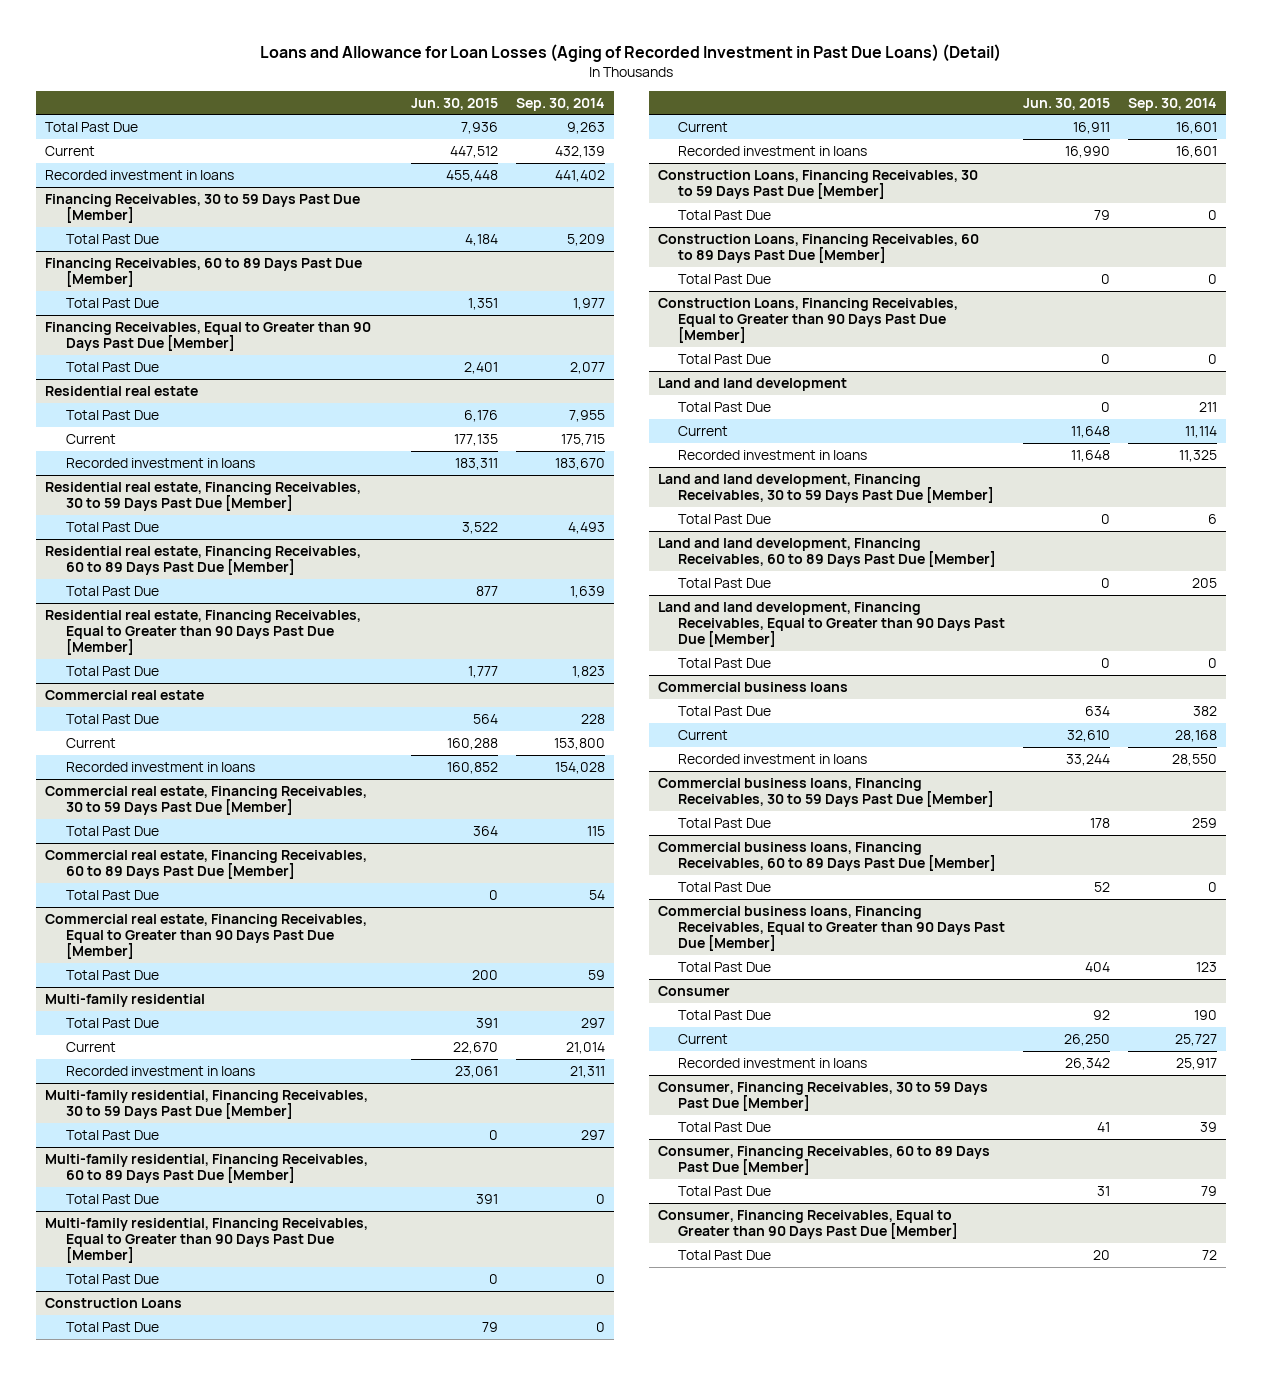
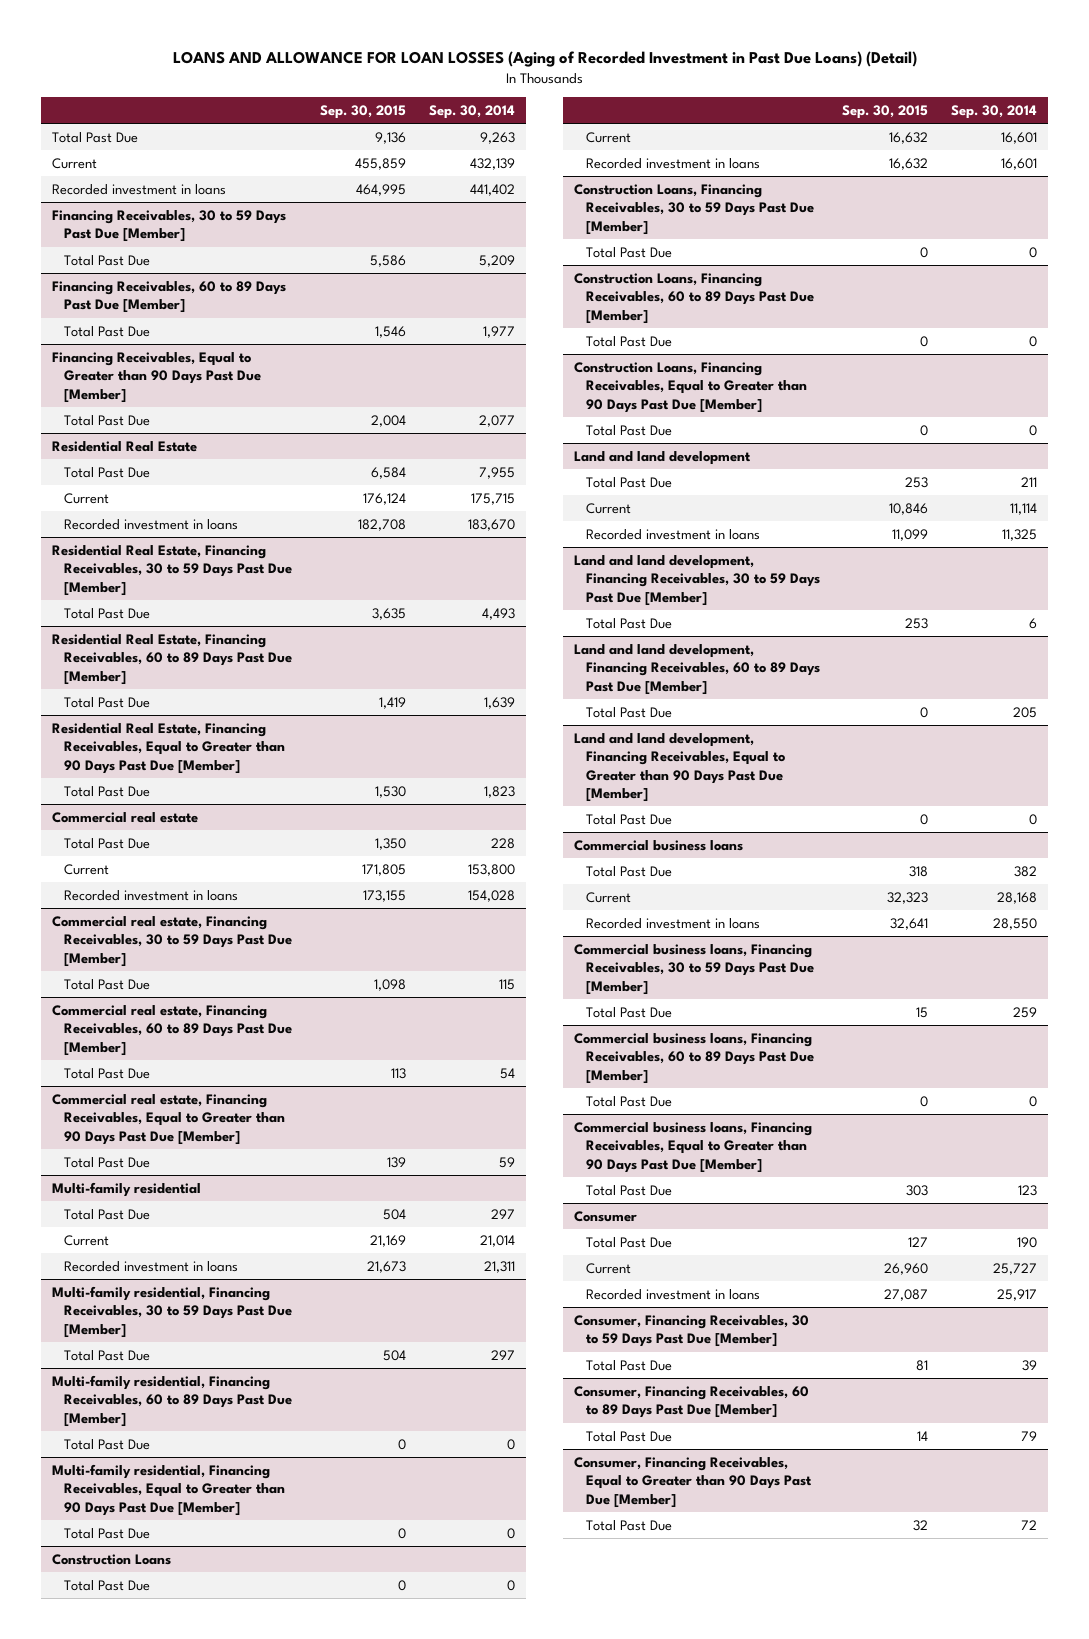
- Loans and Allowance for Loan Losses (Aging of Recorded Investment in Past Due Loans) (Detail)
+ LOANS AND ALLOWANCE FOR LOAN LOSSES (Aging of Recorded Investment in Past Due Loans) (Detail)
- | Jun. 30, 2015 | Sep. 30, 2014
+ | Sep. 30, 2015 | Sep. 30, 2014
- Residential real estate
+ Residential Real Estate
- Residential real estate, Financing Receivables, 30 to 59 Days Past Due [Member]
+ Residential Real Estate, Financing Receivables, 30 to 59 Days Past Due [Member]
- Residential real estate, Financing Receivables, 60 to 89 Days Past Due [Member]
+ Residential Real Estate, Financing Receivables, 60 to 89 Days Past Due [Member]
- Residential real estate, Financing Receivables, Equal to Greater than 90 Days Past Due [Member]
+ Residential Real Estate, Financing Receivables, Equal to Greater than 90 Days Past Due [Member]

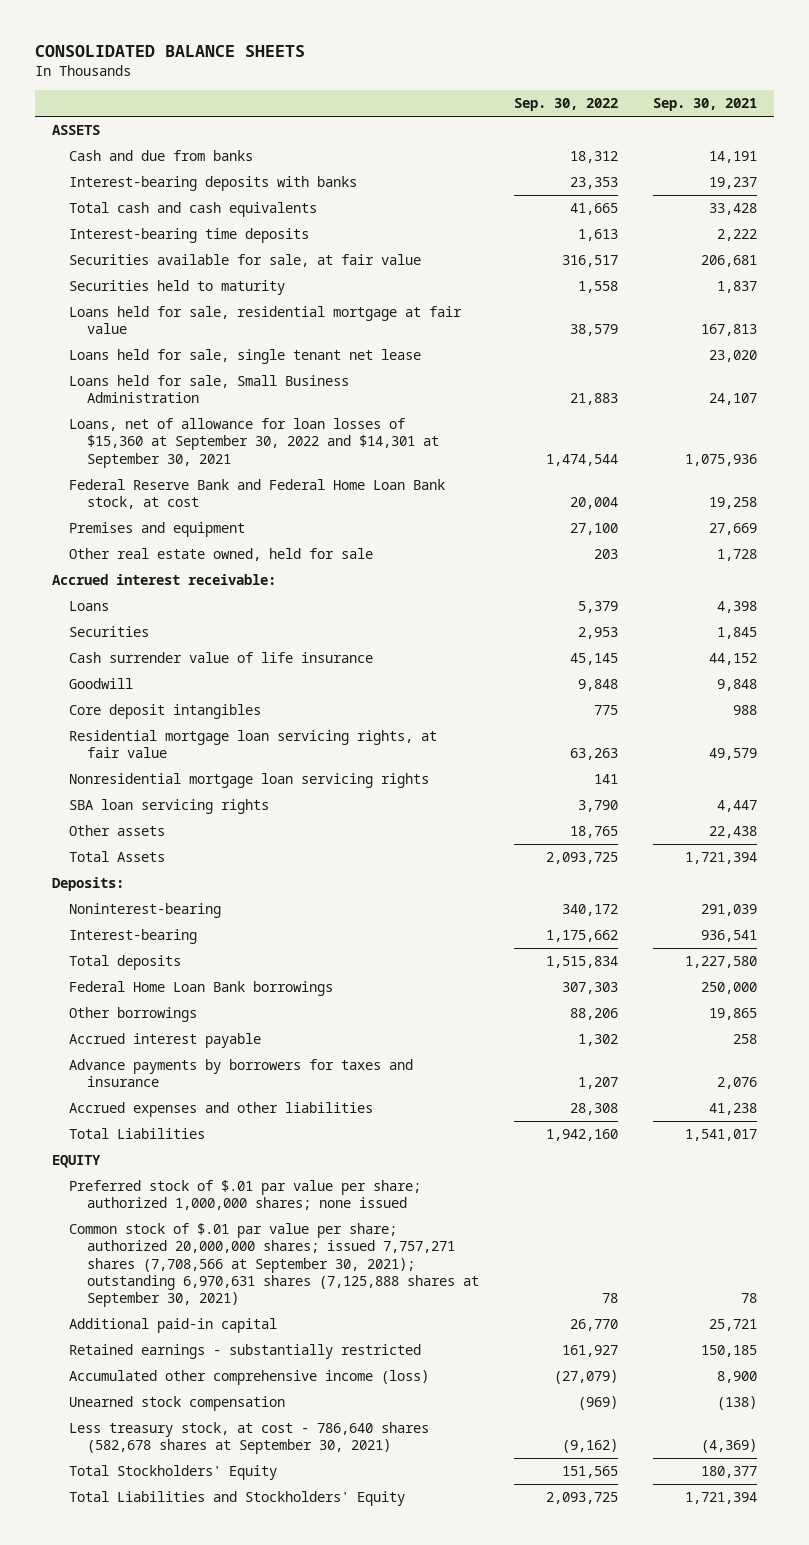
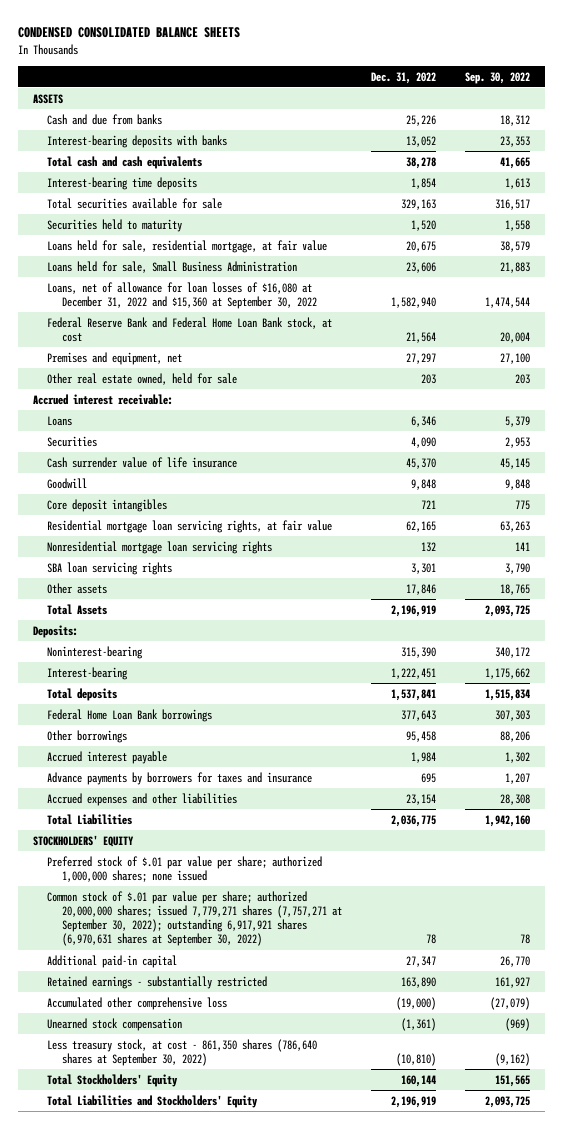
- CONSOLIDATED BALANCE SHEETS
+ CONDENSED CONSOLIDATED BALANCE SHEETS
- | Sep. 30, 2022 | Sep. 30, 2021
+ | Dec. 31, 2022 | Sep. 30, 2022
- Securities available for sale, at fair value | 316,517 | 206,681
+ Total securities available for sale | 329,163 | 316,517
- Loans held for sale, residential mortgage at fair value | 38,579 | 167,813
- Loans held for sale, single tenant net lease | | 23,020
+ Loans held for sale, residential mortgage, at fair value | 20,675 | 38,579
- Loans, net of allowance for loan losses of $15,360 at September 30, 2022 and $14,301 at September 30, 2021 | 1,474,544 | 1,075,936
+ Loans, net of allowance for loan losses of $16,080 at December 31, 2022 and $15,360 at September 30, 2022 | 1,582,940 | 1,474,544
- Premises and equipment | 27,100 | 27,669
+ Premises and equipment, net | 27,297 | 27,100
- EQUITY
+ STOCKHOLDERS' EQUITY
- Common stock of $.01 par value per share; authorized 20,000,000 shares; issued 7,757,271 shares (7,708,566 at September 30, 2021); outstanding 6,970,631 shares (7,125,888 shares at September 30, 2021) | 78 | 78
+ Common stock of $.01 par value per share; authorized 20,000,000 shares; issued 7,779,271 shares (7,757,271 at September 30, 2022); outstanding 6,917,921 shares (6,970,631 shares at September 30, 2022) | 78 | 78
- Accumulated other comprehensive income (loss) | (27,079) | 8,900
+ Accumulated other comprehensive loss | (19,000) | (27,079)
- Less treasury stock, at cost - 786,640 shares (582,678 shares at September 30, 2021) | (9,162) | (4,369)
+ Less treasury stock, at cost - 861,350 shares (786,640 shares at September 30, 2022) | (10,810) | (9,162)

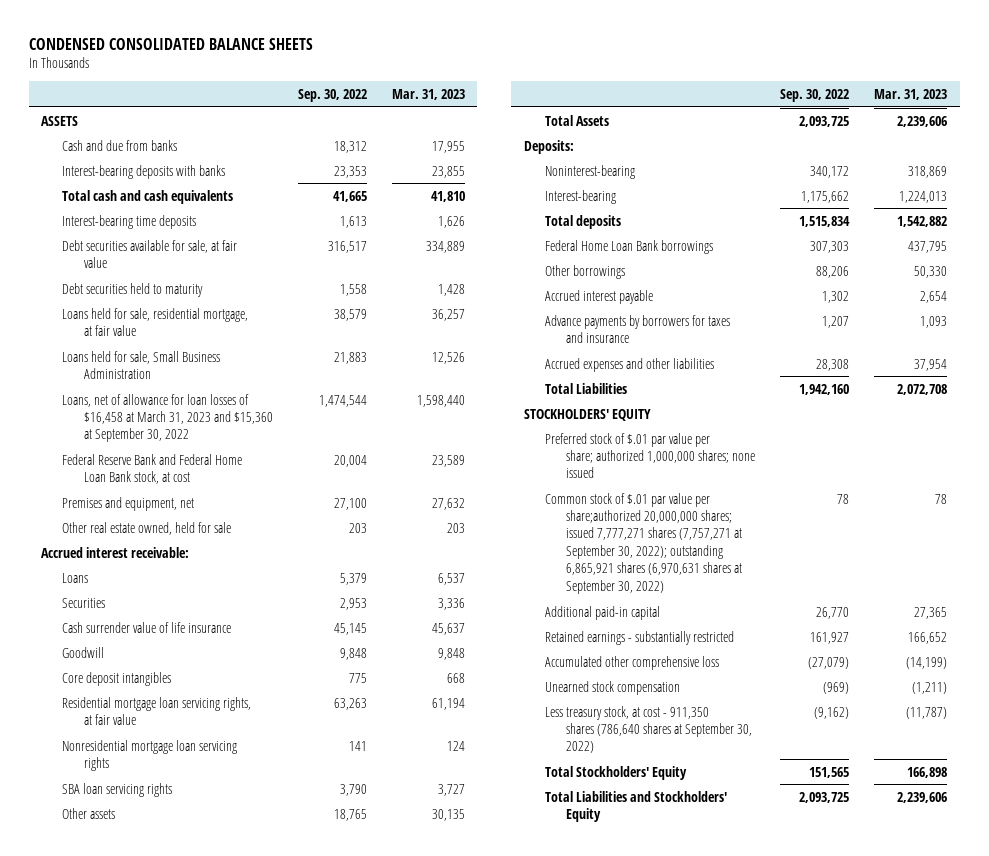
- | Dec. 31, 2022 | Sep. 30, 2022
+ | Sep. 30, 2022 | Mar. 31, 2023
- Total securities available for sale | 329,163 | 316,517
- Securities held to maturity | 1,520 | 1,558
+ Debt securities available for sale, at fair value | 316,517 | 334,889
+ Debt securities held to maturity | 1,558 | 1,428
- Loans, net of allowance for loan losses of $16,080 at December 31, 2022 and $15,360 at September 30, 2022 | 1,582,940 | 1,474,544
+ Loans, net of allowance for loan losses of $16,458 at March 31, 2023 and $15,360 at September 30, 2022 | 1,474,544 | 1,598,440
- Common stock of $.01 par value per share; authorized 20,000,000 shares; issued 7,779,271 shares (7,757,271 at September 30, 2022); outstanding 6,917,921 shares (6,970,631 shares at September 30, 2022) | 78 | 78
+ Common stock of $.01 par value per share;authorized 20,000,000 shares; issued 7,777,271 shares (7,757,271 at September 30, 2022); outstanding 6,865,921 shares (6,970,631 shares at September 30, 2022) | 78 | 78
- Less treasury stock, at cost - 861,350 shares (786,640 shares at September 30, 2022) | (10,810) | (9,162)
+ Less treasury stock, at cost - 911,350 shares (786,640 shares at September 30, 2022) | (9,162) | (11,787)

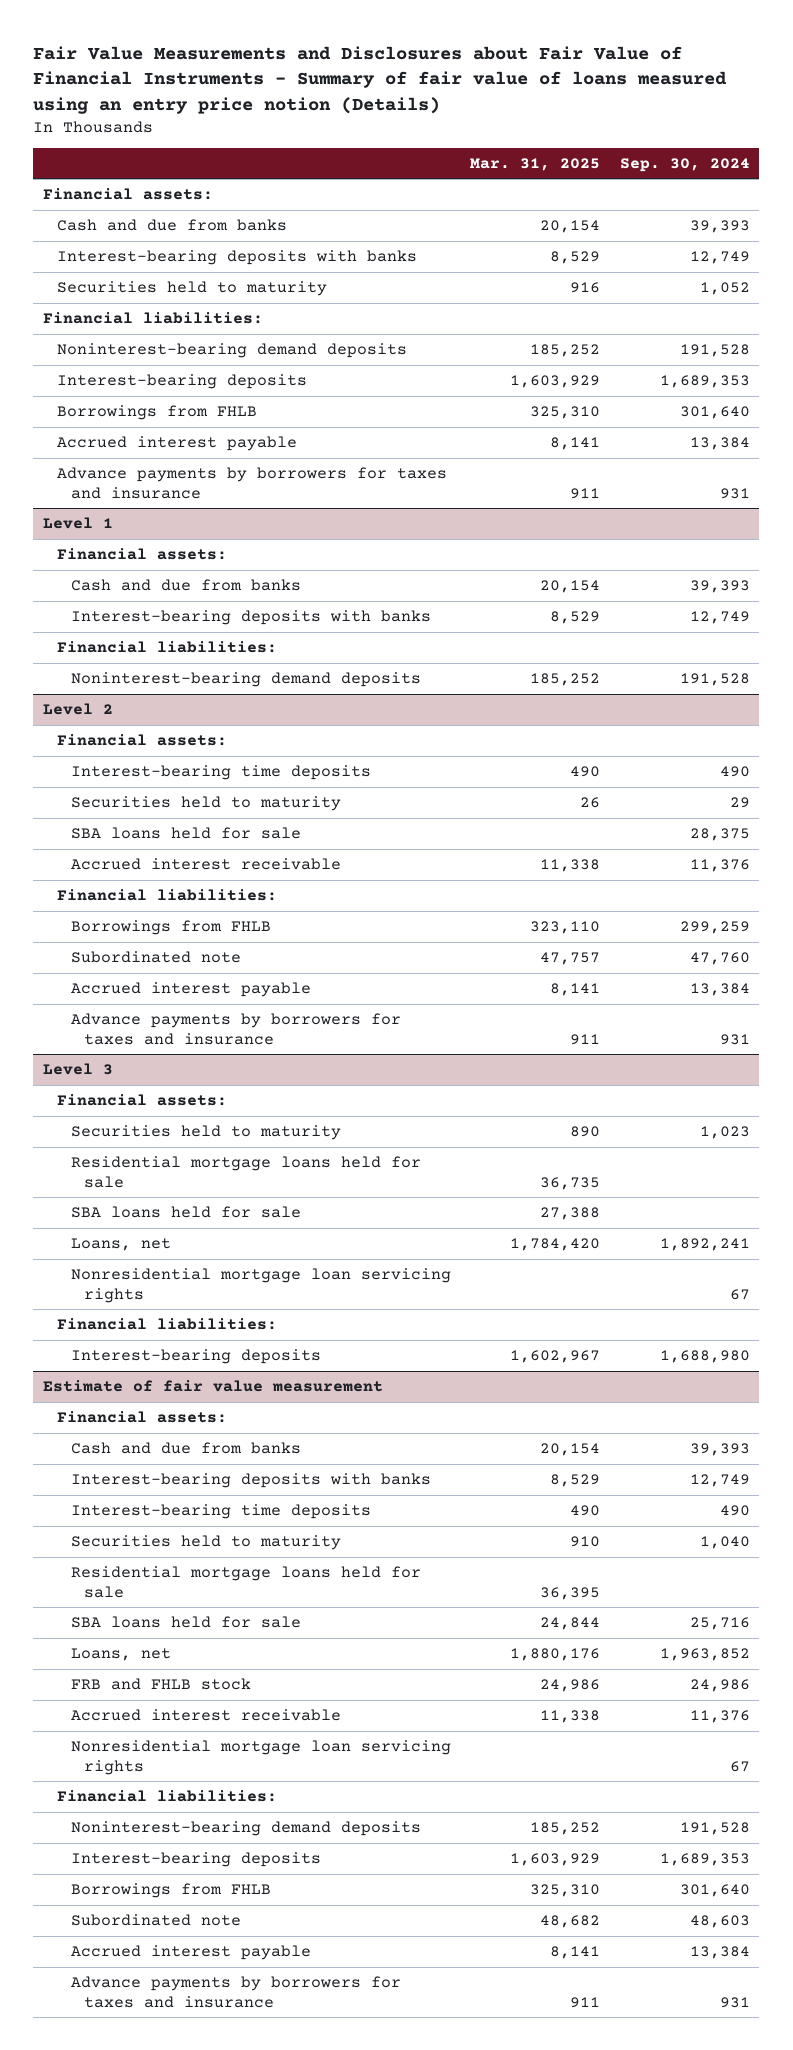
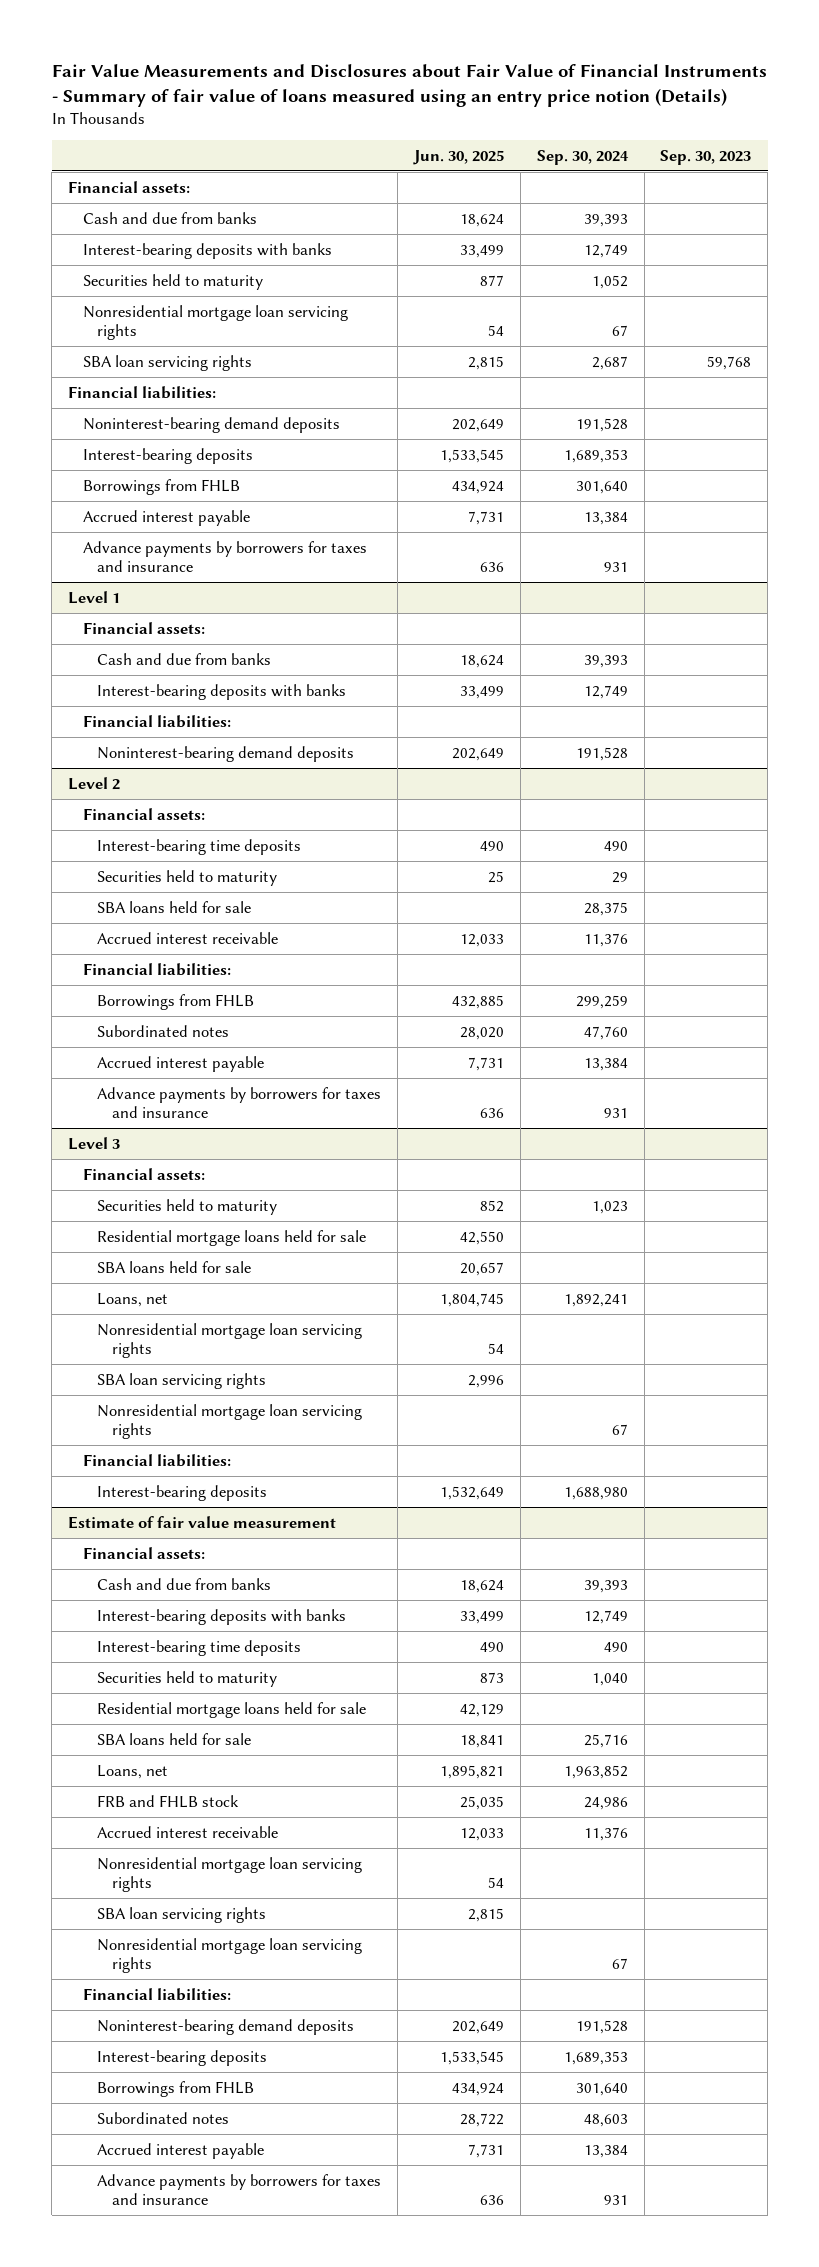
- | Mar. 31, 2025 | Sep. 30, 2024
+ | Jun. 30, 2025 | Sep. 30, 2024 | Sep. 30, 2023
+ Nonresidential mortgage loan servicing rights | 54 | 67 |
+ SBA loan servicing rights | 2,815 | 2,687 | 59,768
@ Level 2
- Subordinated note | 47,757 | 47,760
+ Subordinated notes | 28,020 | 47,760 |
@ Level 3
+ Nonresidential mortgage loan servicing rights | 54 | |
+ SBA loan servicing rights | 2,996 | |
@ Estimate of fair value measurement
+ Nonresidential mortgage loan servicing rights | 54 | |
+ SBA loan servicing rights | 2,815 | |
- Subordinated note | 48,682 | 48,603
+ Subordinated notes | 28,722 | 48,603 |

